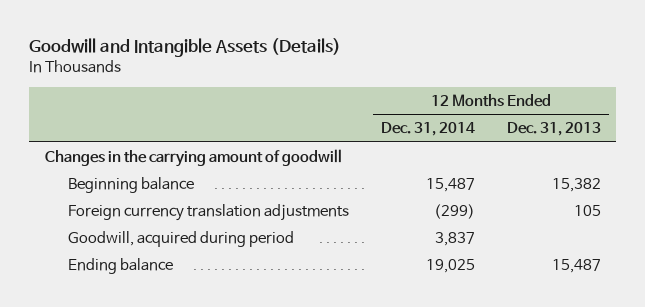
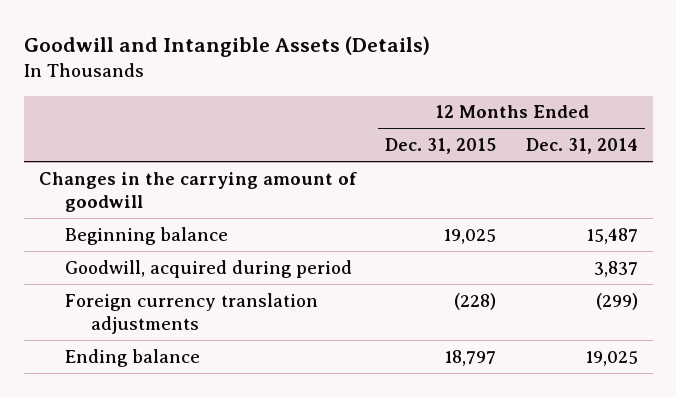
- | 12 Months Ended Dec. 31, 2014 | 12 Months Ended Dec. 31, 2013
+ | 12 Months Ended Dec. 31, 2015 | 12 Months Ended Dec. 31, 2014
moved down: Foreign currency translation adjustments | (228) | (299)

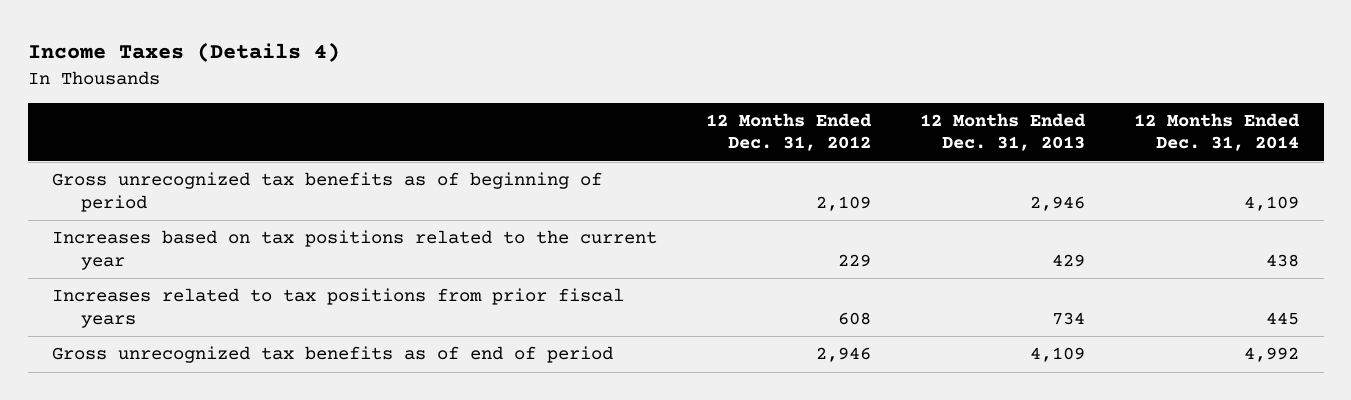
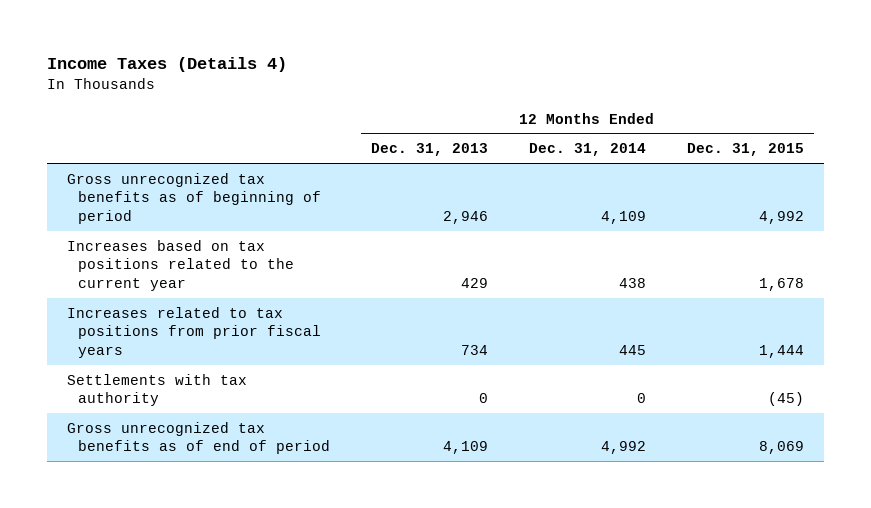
- | 12 Months Ended Dec. 31, 2012 | 12 Months Ended Dec. 31, 2013 | 12 Months Ended Dec. 31, 2014
+ | 12 Months Ended Dec. 31, 2013 | 12 Months Ended Dec. 31, 2014 | 12 Months Ended Dec. 31, 2015
+ Settlements with tax authority | 0 | 0 | (45)

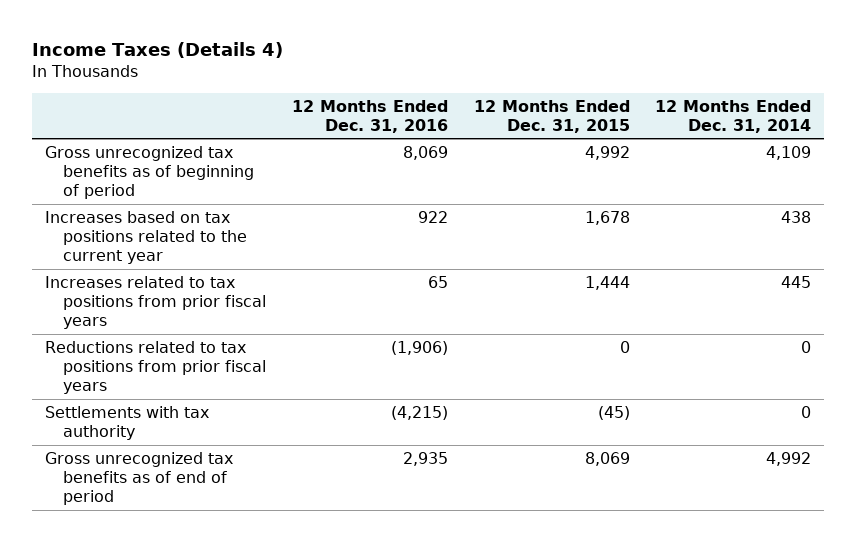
- | 12 Months Ended Dec. 31, 2013 | 12 Months Ended Dec. 31, 2014 | 12 Months Ended Dec. 31, 2015
+ | 12 Months Ended Dec. 31, 2016 | 12 Months Ended Dec. 31, 2015 | 12 Months Ended Dec. 31, 2014
+ Reductions related to tax positions from prior fiscal years | (1,906) | 0 | 0

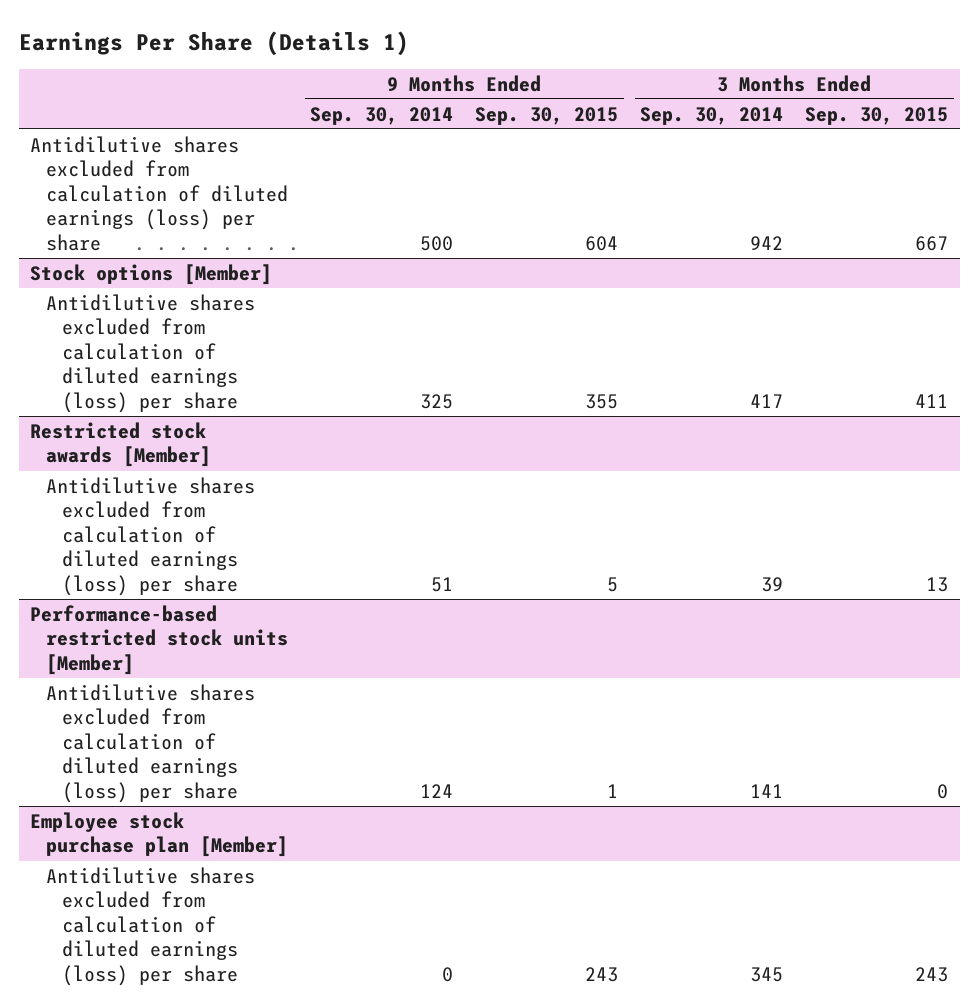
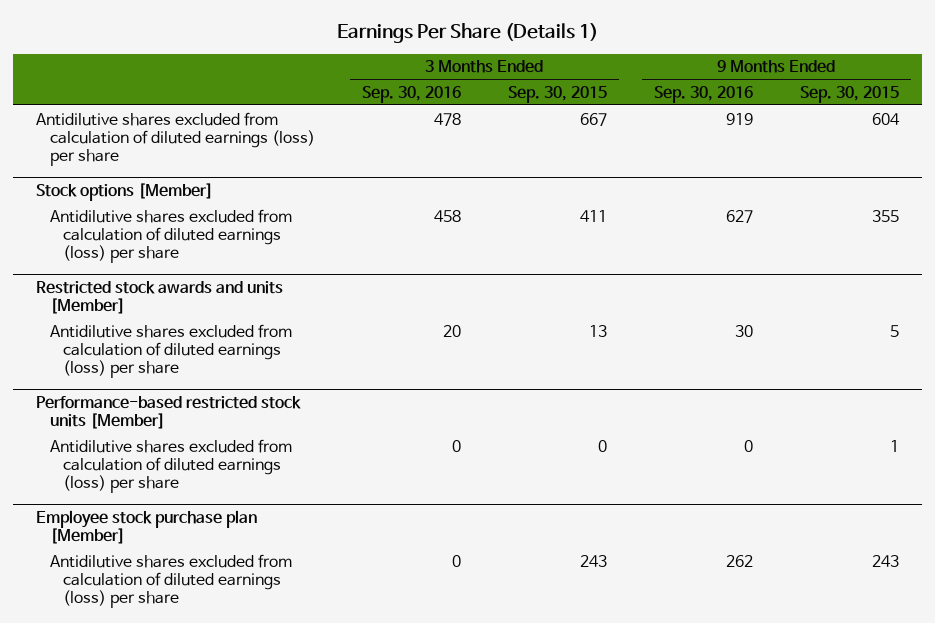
- | 9 Months Ended Sep. 30, 2014 | 9 Months Ended Sep. 30, 2015 | 3 Months Ended Sep. 30, 2014 | 3 Months Ended Sep. 30, 2015
+ | 3 Months Ended Sep. 30, 2016 | 3 Months Ended Sep. 30, 2015 | 9 Months Ended Sep. 30, 2016 | 9 Months Ended Sep. 30, 2015
- Restricted stock awards [Member]
+ Restricted stock awards and units [Member]

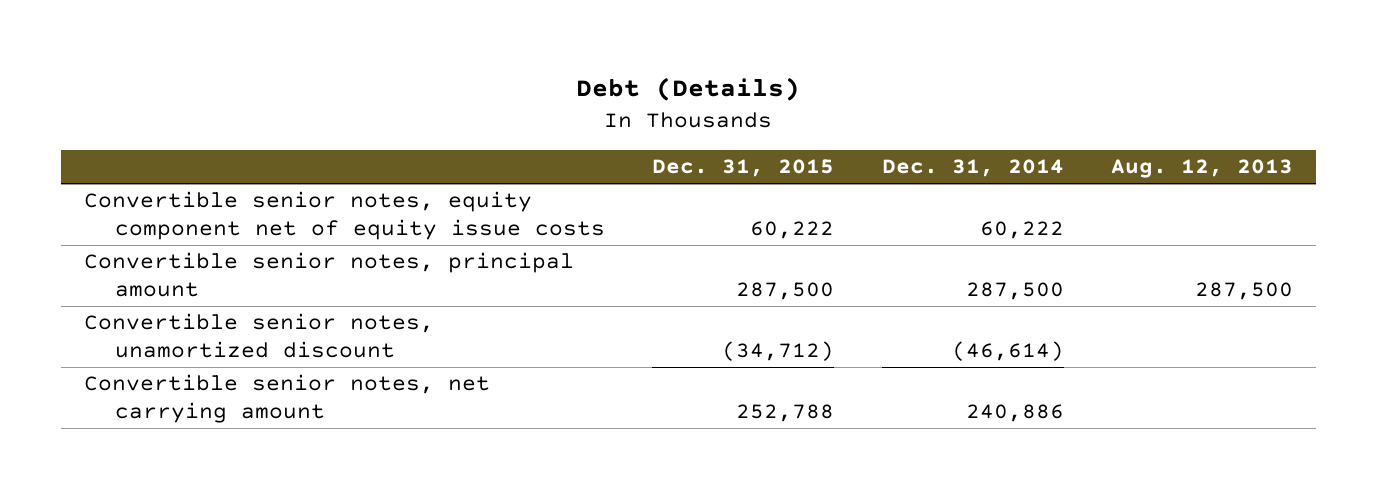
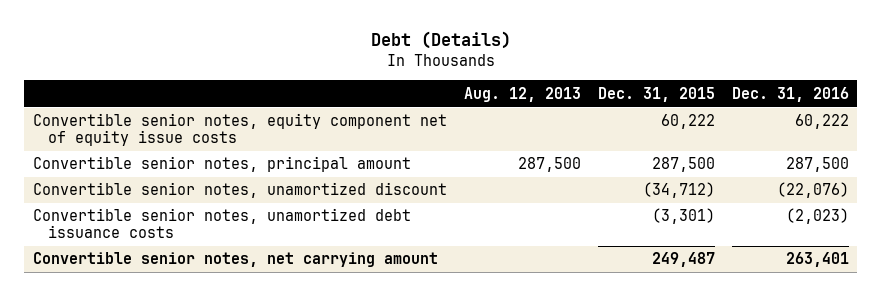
- | Dec. 31, 2015 | Dec. 31, 2014 | Aug. 12, 2013
+ | Aug. 12, 2013 | Dec. 31, 2015 | Dec. 31, 2016
- Convertible senior notes, net carrying amount | 252,788 | 240,886 |
+ Convertible senior notes, unamortized debt issuance costs | | (3,301) | (2,023)
+ Convertible senior notes, net carrying amount | | 249,487 | 263,401

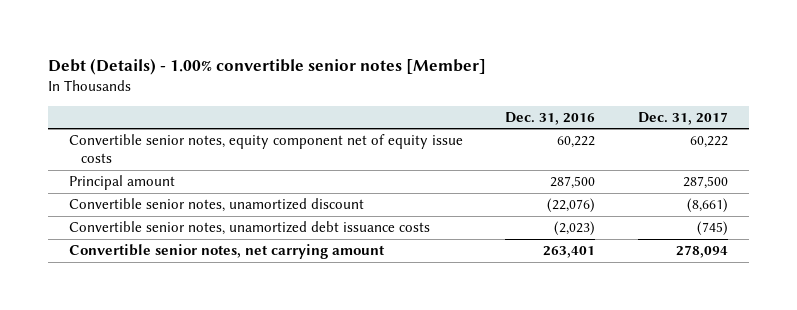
- Debt (Details)
+ Debt (Details) - 1.00% convertible senior notes [Member]
- | Aug. 12, 2013 | Dec. 31, 2015 | Dec. 31, 2016
+ | Dec. 31, 2016 | Dec. 31, 2017
- Convertible senior notes, principal amount | 287,500 | 287,500 | 287,500
+ Principal amount | 287,500 | 287,500

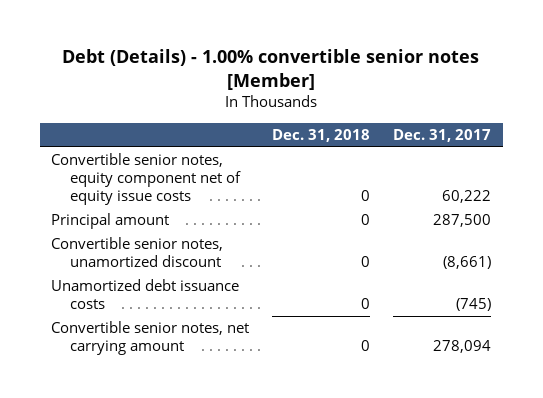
- | Dec. 31, 2016 | Dec. 31, 2017
+ | Dec. 31, 2018 | Dec. 31, 2017
- Convertible senior notes, unamortized debt issuance costs | (2,023) | (745)
+ Unamortized debt issuance costs | 0 | (745)

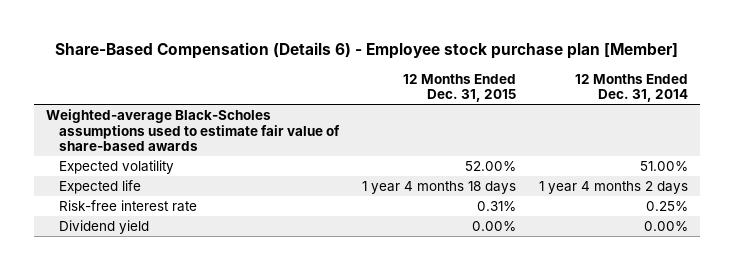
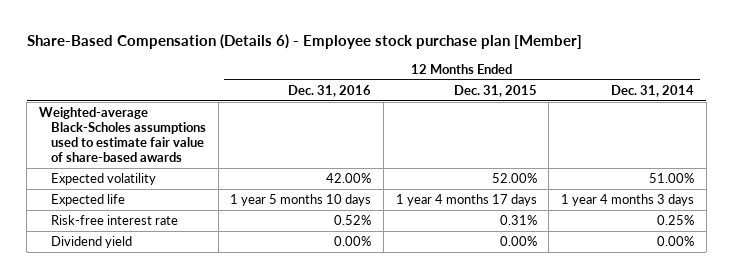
- | 12 Months Ended Dec. 31, 2015 | 12 Months Ended Dec. 31, 2014
+ | 12 Months Ended Dec. 31, 2016 | 12 Months Ended Dec. 31, 2015 | 12 Months Ended Dec. 31, 2014
- Expected life | 1 year 4 months 18 days | 1 year 4 months 2 days
+ Expected life | 1 year 5 months 10 days | 1 year 4 months 17 days | 1 year 4 months 3 days

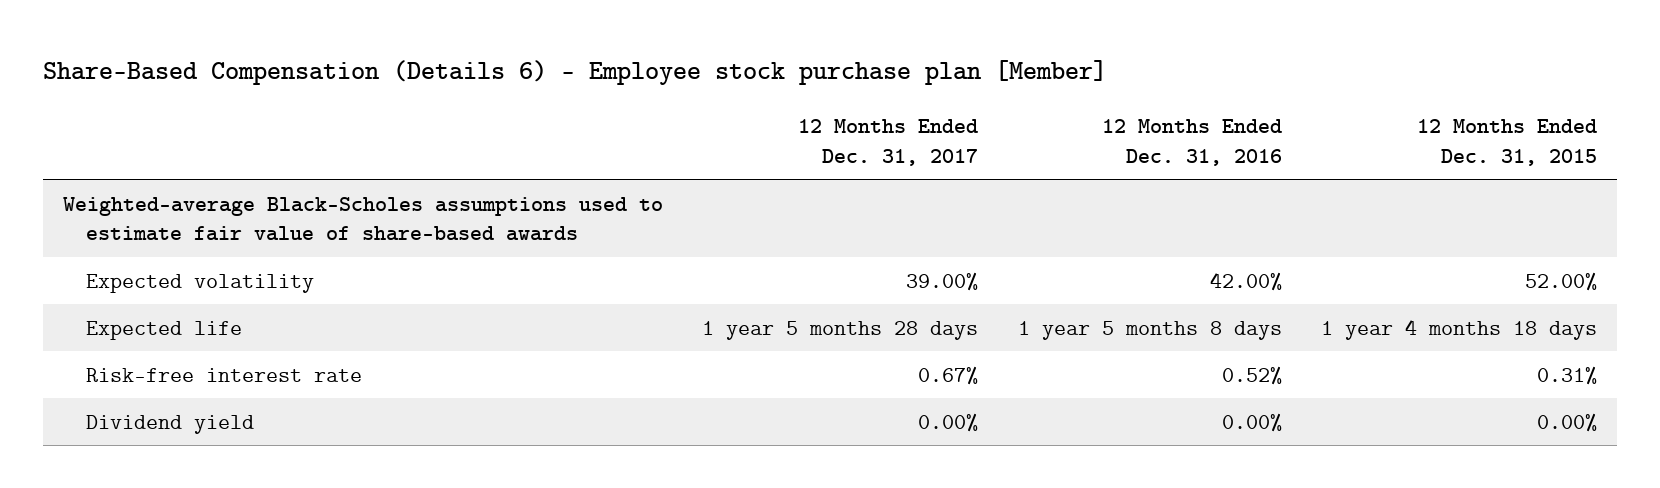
- | 12 Months Ended Dec. 31, 2016 | 12 Months Ended Dec. 31, 2015 | 12 Months Ended Dec. 31, 2014
+ | 12 Months Ended Dec. 31, 2017 | 12 Months Ended Dec. 31, 2016 | 12 Months Ended Dec. 31, 2015
- Expected life | 1 year 5 months 10 days | 1 year 4 months 17 days | 1 year 4 months 3 days
+ Expected life | 1 year 5 months 28 days | 1 year 5 months 8 days | 1 year 4 months 18 days

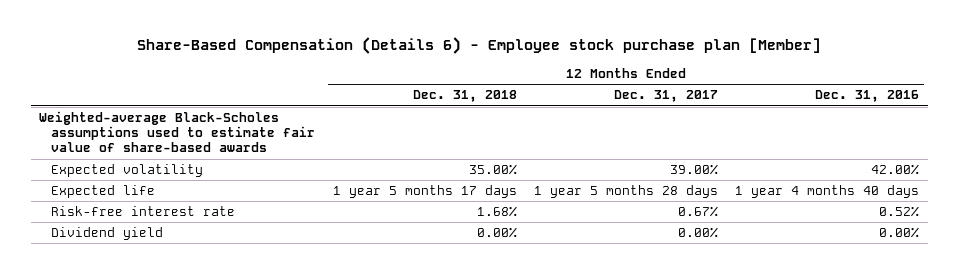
- | 12 Months Ended Dec. 31, 2017 | 12 Months Ended Dec. 31, 2016 | 12 Months Ended Dec. 31, 2015
+ | 12 Months Ended Dec. 31, 2018 | 12 Months Ended Dec. 31, 2017 | 12 Months Ended Dec. 31, 2016
- Expected life | 1 year 5 months 28 days | 1 year 5 months 8 days | 1 year 4 months 18 days
+ Expected life | 1 year 5 months 17 days | 1 year 5 months 28 days | 1 year 4 months 40 days

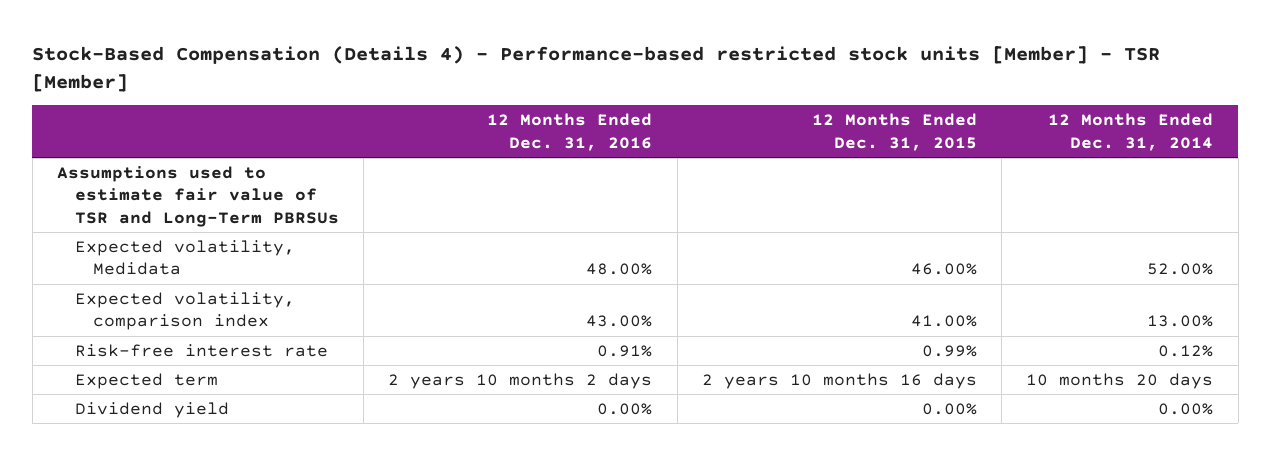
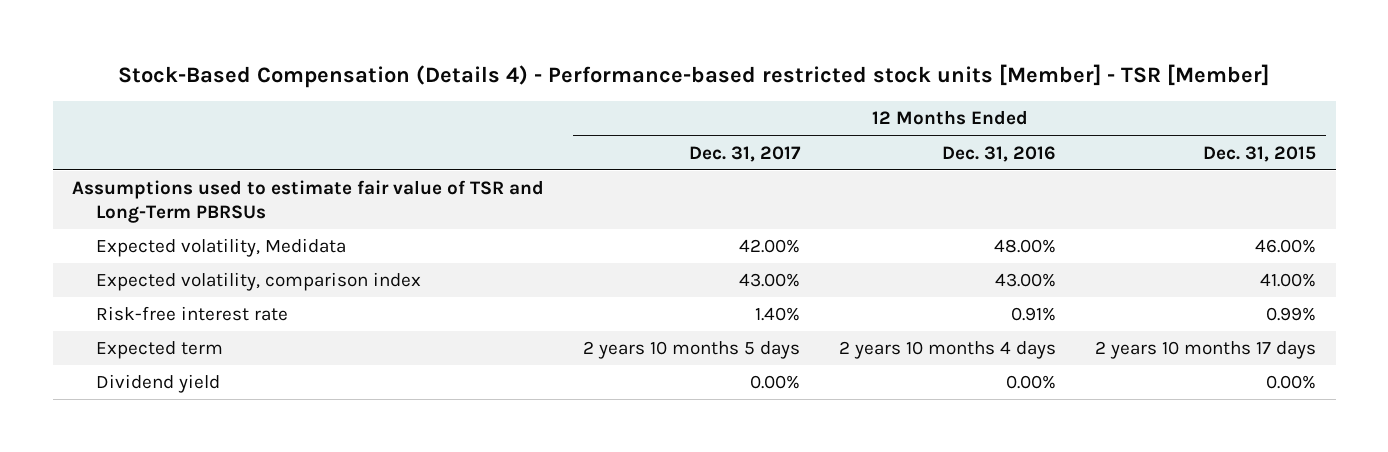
- | 12 Months Ended Dec. 31, 2016 | 12 Months Ended Dec. 31, 2015 | 12 Months Ended Dec. 31, 2014
+ | 12 Months Ended Dec. 31, 2017 | 12 Months Ended Dec. 31, 2016 | 12 Months Ended Dec. 31, 2015
- Expected term | 2 years 10 months 2 days | 2 years 10 months 16 days | 10 months 20 days
+ Expected term | 2 years 10 months 5 days | 2 years 10 months 4 days | 2 years 10 months 17 days

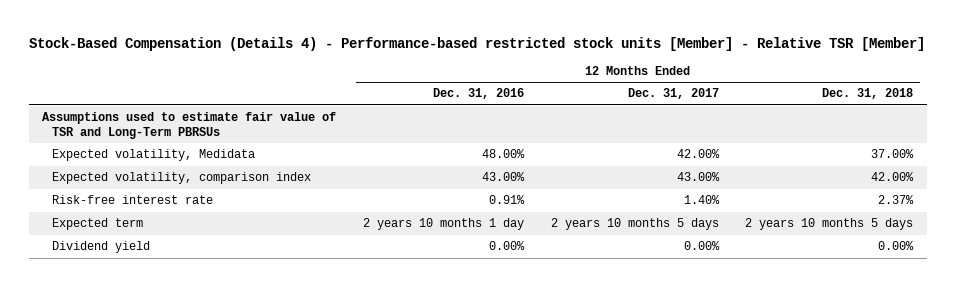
- Stock-Based Compensation (Details 4) - Performance-based restricted stock units [Member] - TSR [Member]
+ Stock-Based Compensation (Details 4) - Performance-based restricted stock units [Member] - Relative TSR [Member]
- | 12 Months Ended Dec. 31, 2017 | 12 Months Ended Dec. 31, 2016 | 12 Months Ended Dec. 31, 2015
+ | 12 Months Ended Dec. 31, 2016 | 12 Months Ended Dec. 31, 2017 | 12 Months Ended Dec. 31, 2018
- Expected term | 2 years 10 months 5 days | 2 years 10 months 4 days | 2 years 10 months 17 days
+ Expected term | 2 years 10 months 1 day | 2 years 10 months 5 days | 2 years 10 months 5 days

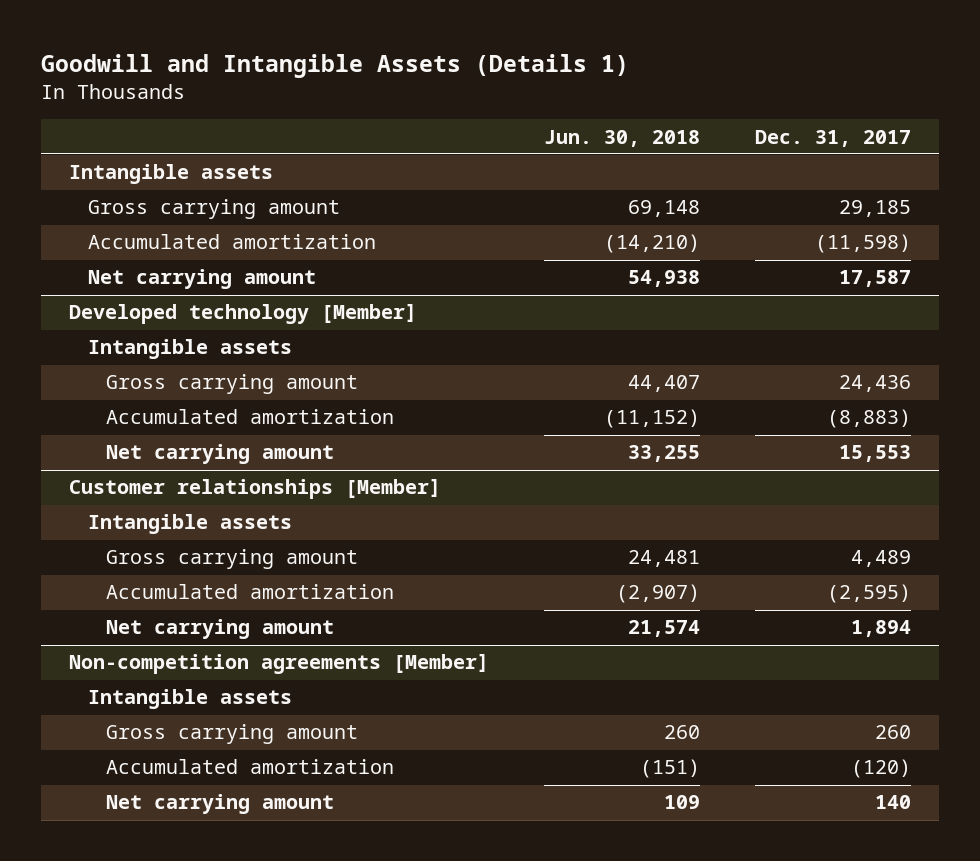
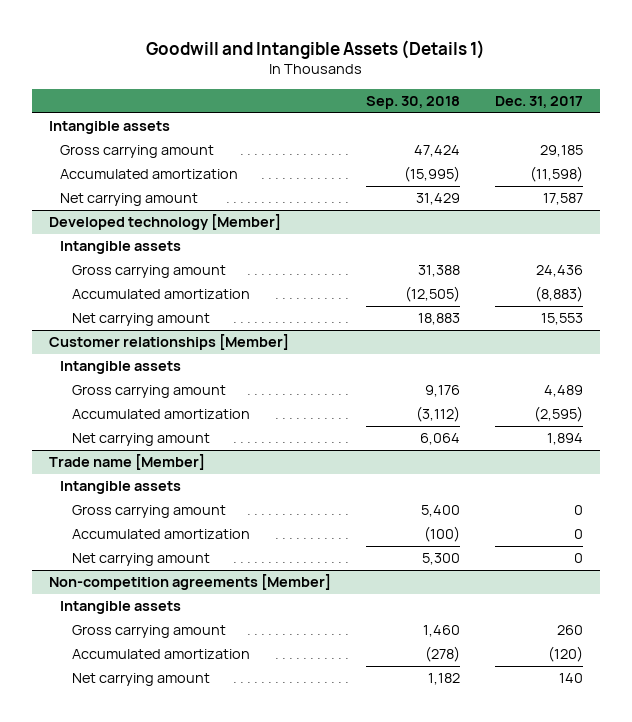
- | Jun. 30, 2018 | Dec. 31, 2017
+ | Sep. 30, 2018 | Dec. 31, 2017
+ Trade name [Member]
+ Intangible assets
+ Gross carrying amount | 5,400 | 0
+ Accumulated amortization | (100) | 0
+ Net carrying amount | 5,300 | 0

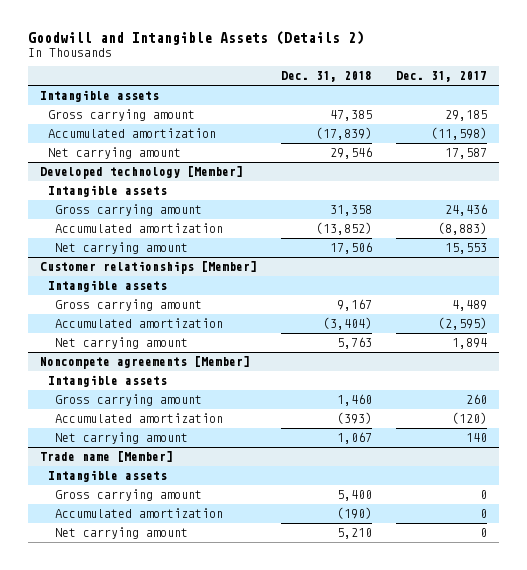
- Goodwill and Intangible Assets (Details 1)
+ Goodwill and Intangible Assets (Details 2)
- | Sep. 30, 2018 | Dec. 31, 2017
+ | Dec. 31, 2018 | Dec. 31, 2017
+ Noncompete agreements [Member]
+ Intangible assets
+ Gross carrying amount | 1,460 | 260
+ Accumulated amortization | (393) | (120)
+ Net carrying amount | 1,067 | 140
- Non-competition agreements [Member]
- Intangible assets
- Gross carrying amount | 1,460 | 260
- Accumulated amortization | (278) | (120)
- Net carrying amount | 1,182 | 140

